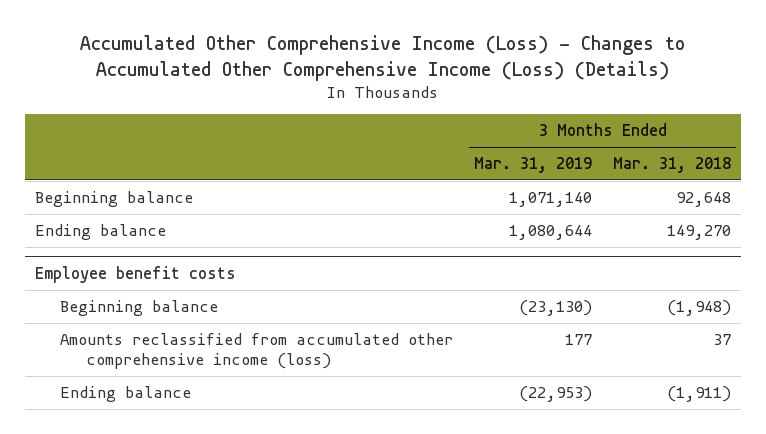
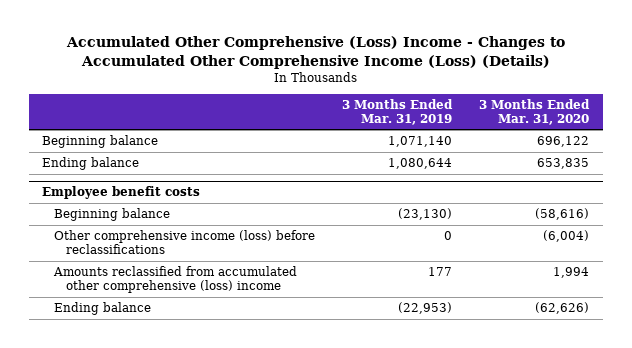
- Accumulated Other Comprehensive Income (Loss) - Changes to Accumulated Other Comprehensive Income (Loss) (Details)
+ Accumulated Other Comprehensive (Loss) Income - Changes to Accumulated Other Comprehensive Income (Loss) (Details)
- | 3 Months Ended Mar. 31, 2019 | 3 Months Ended Mar. 31, 2018
+ | 3 Months Ended Mar. 31, 2019 | 3 Months Ended Mar. 31, 2020
@ Employee benefit costs
- Amounts reclassified from accumulated other comprehensive income (loss) | 177 | 37
+ Other comprehensive income (loss) before reclassifications | 0 | (6,004)
+ Amounts reclassified from accumulated other comprehensive (loss) income | 177 | 1,994

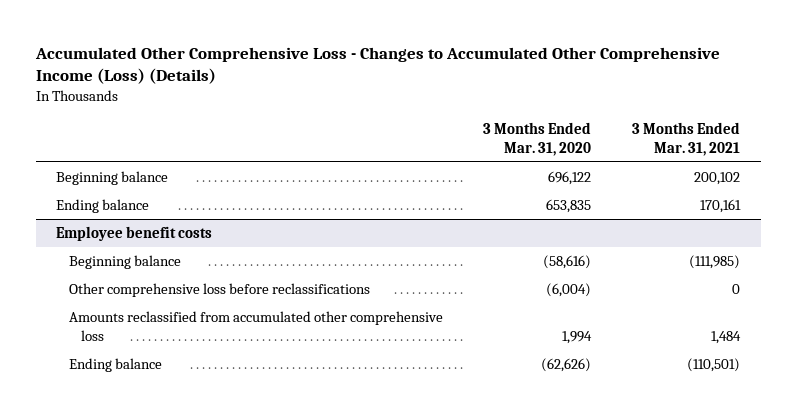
- Accumulated Other Comprehensive (Loss) Income - Changes to Accumulated Other Comprehensive Income (Loss) (Details)
+ Accumulated Other Comprehensive Loss - Changes to Accumulated Other Comprehensive Income (Loss) (Details)
- | 3 Months Ended Mar. 31, 2019 | 3 Months Ended Mar. 31, 2020
+ | 3 Months Ended Mar. 31, 2020 | 3 Months Ended Mar. 31, 2021
@ Employee benefit costs
- Other comprehensive income (loss) before reclassifications | 0 | (6,004)
- Amounts reclassified from accumulated other comprehensive (loss) income | 177 | 1,994
+ Other comprehensive loss before reclassifications | (6,004) | 0
+ Amounts reclassified from accumulated other comprehensive loss | 1,994 | 1,484

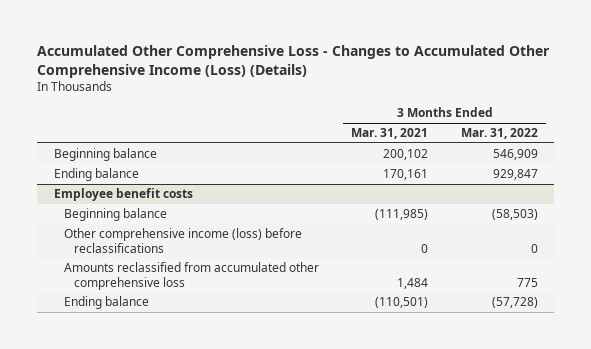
- | 3 Months Ended Mar. 31, 2020 | 3 Months Ended Mar. 31, 2021
+ | 3 Months Ended Mar. 31, 2021 | 3 Months Ended Mar. 31, 2022
@ Employee benefit costs
- Other comprehensive loss before reclassifications | (6,004) | 0
+ Other comprehensive income (loss) before reclassifications | 0 | 0

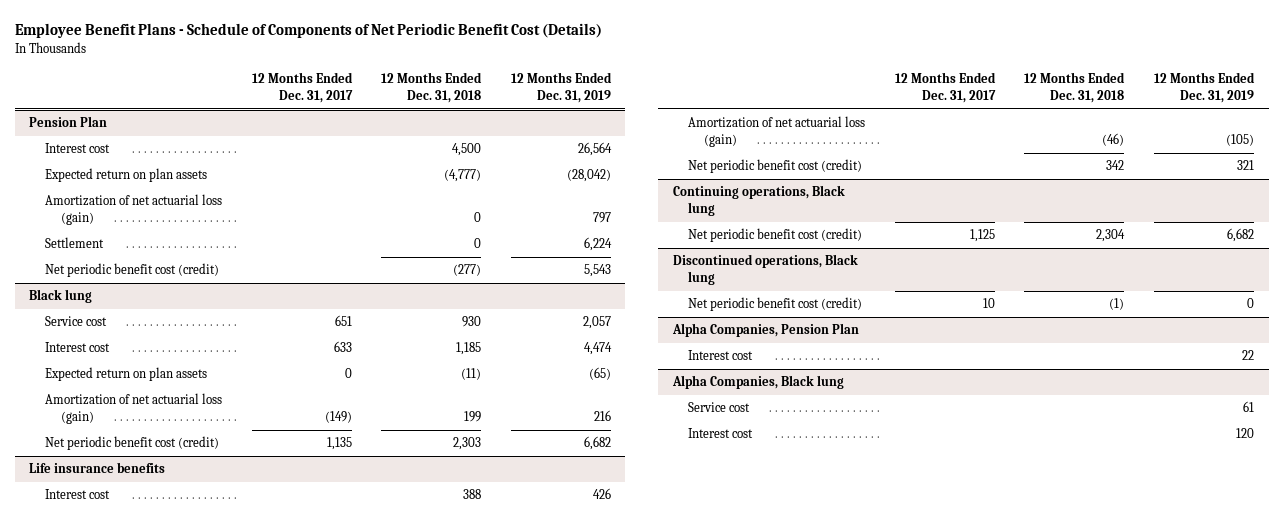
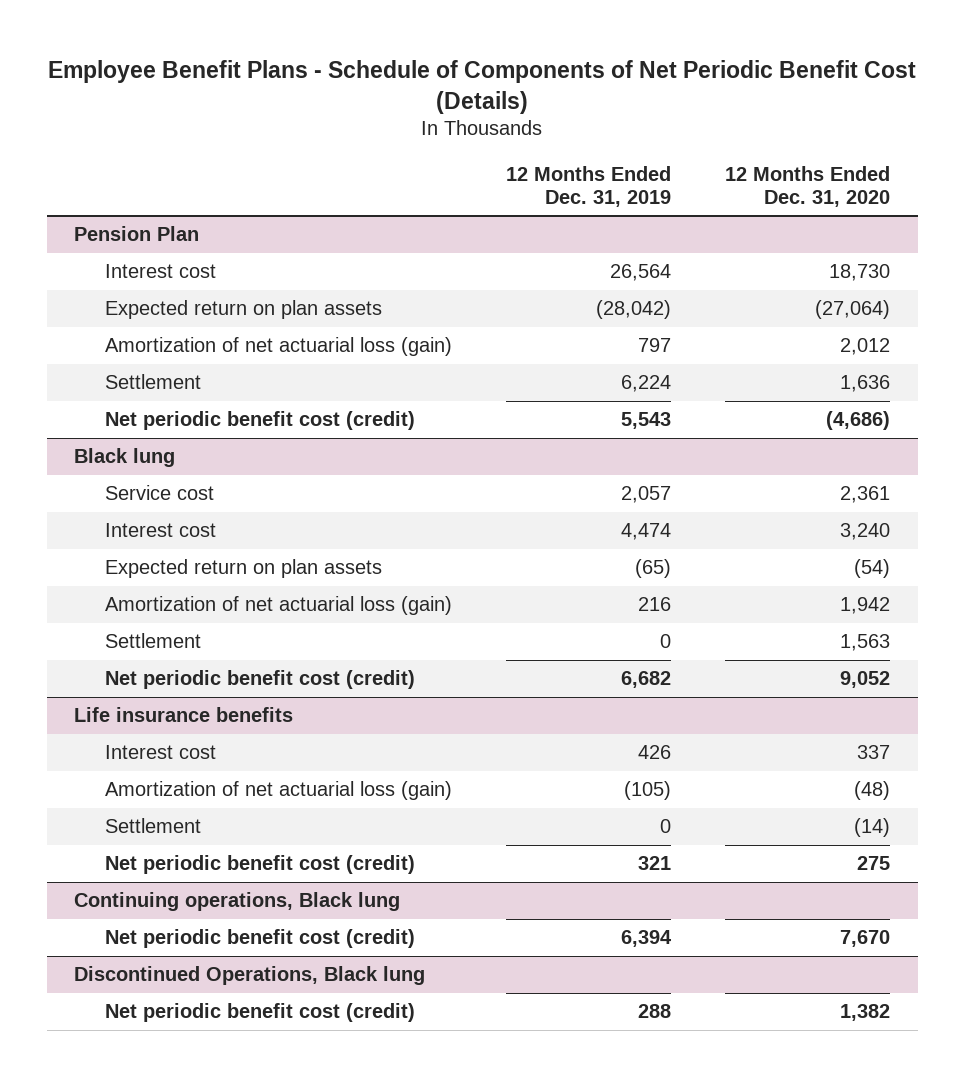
- | 12 Months Ended Dec. 31, 2017 | 12 Months Ended Dec. 31, 2018 | 12 Months Ended Dec. 31, 2019
+ | 12 Months Ended Dec. 31, 2019 | 12 Months Ended Dec. 31, 2020
@ Black lung
+ Settlement | 0 | 1,563
@ Life insurance benefits
+ Settlement | 0 | (14)
@ Continuing operations, Black lung
- Net periodic benefit cost (credit) | 1,125 | 2,304 | 6,682
- Discontinued operations, Black lung
- Net periodic benefit cost (credit) | 10 | (1) | 0
- Alpha Companies, Pension Plan
- Interest cost | | | 22
- Alpha Companies, Black lung
- Service cost | | | 61
- Interest cost | | | 120
@ Continuing operations, Black lung
+ Net periodic benefit cost (credit) | 6,394 | 7,670
+ Discontinued Operations, Black lung
+ Net periodic benefit cost (credit) | 288 | 1,382

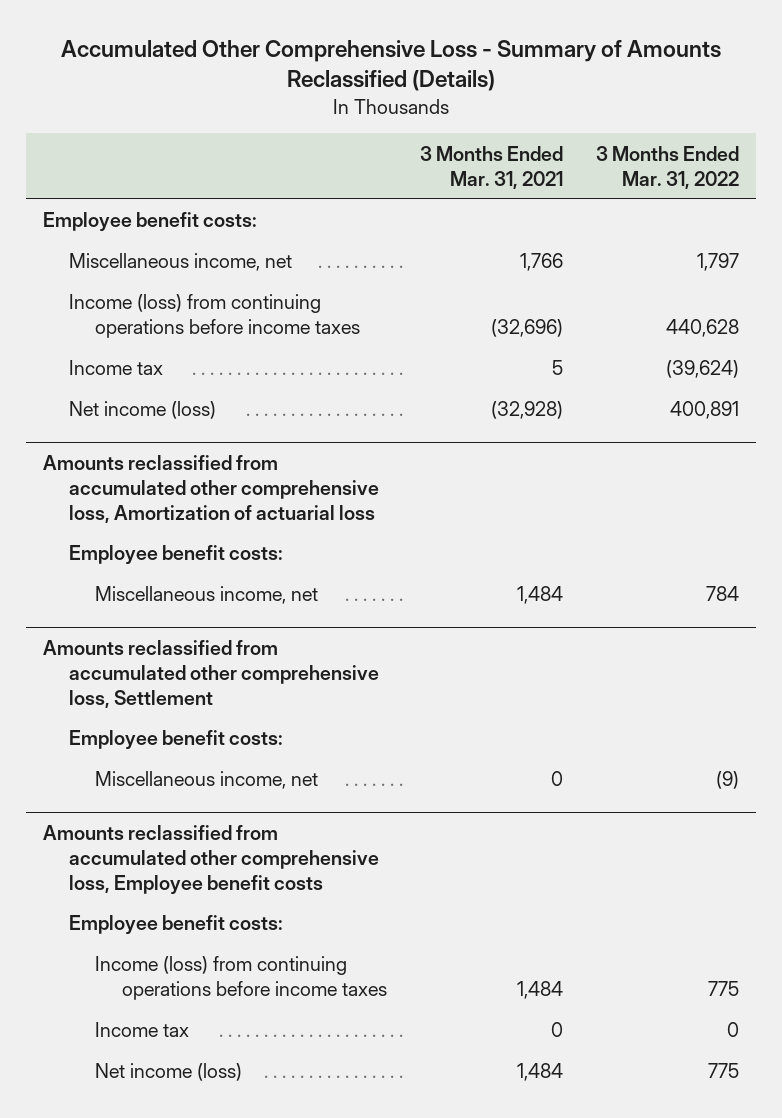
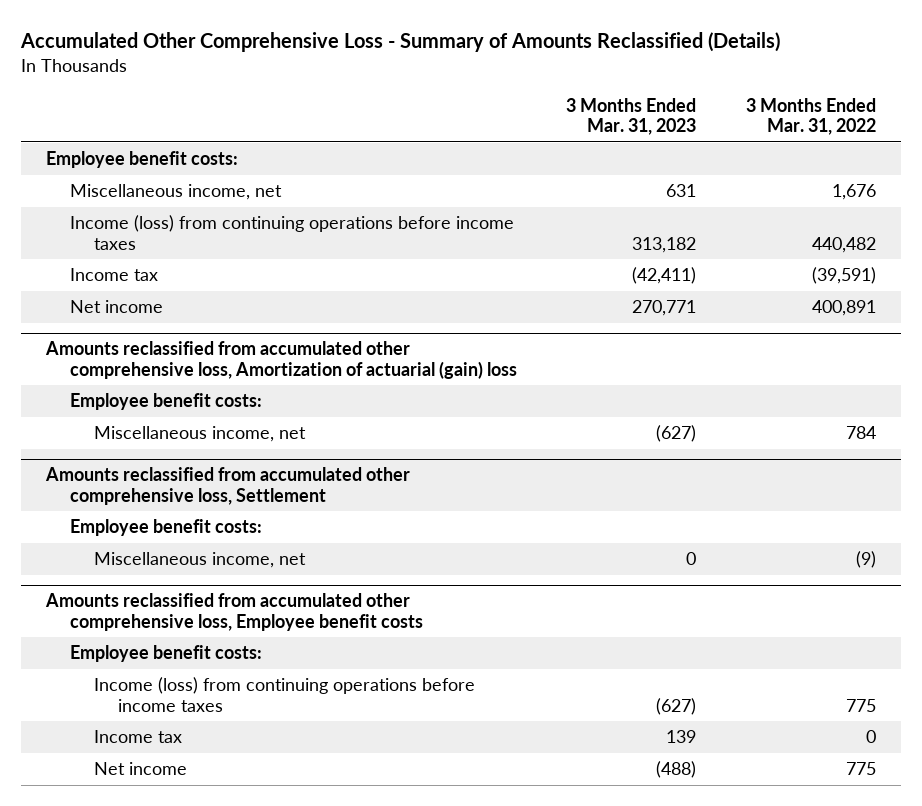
- | 3 Months Ended Mar. 31, 2021 | 3 Months Ended Mar. 31, 2022
+ | 3 Months Ended Mar. 31, 2023 | 3 Months Ended Mar. 31, 2022
- Miscellaneous income, net | 1,766 | 1,797
- Income (loss) from continuing operations before income taxes | (32,696) | 440,628
- Income tax | 5 | (39,624)
- Net income (loss) | (32,928) | 400,891
- Amounts reclassified from accumulated other comprehensive loss, Amortization of actuarial loss
+ Miscellaneous income, net | 631 | 1,676
+ Income (loss) from continuing operations before income taxes | 313,182 | 440,482
+ Income tax | (42,411) | (39,591)
+ Net income | 270,771 | 400,891
+ Amounts reclassified from accumulated other comprehensive loss, Amortization of actuarial (gain) loss
@ Amounts reclassified from accumulated other comprehensive loss, Employee benefit costs
- Net income (loss) | 1,484 | 775
+ Net income | (488) | 775

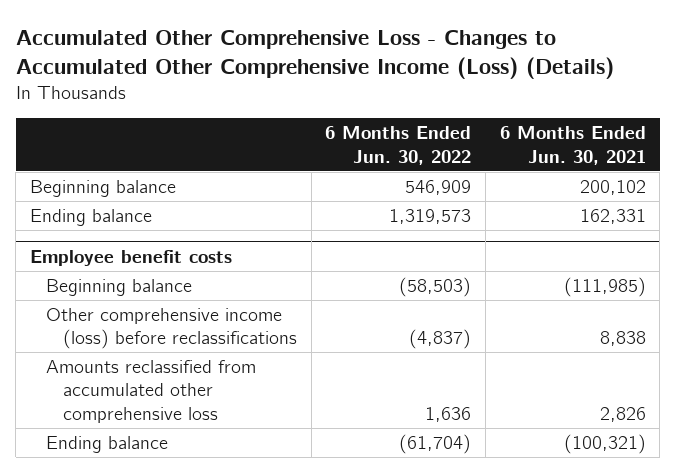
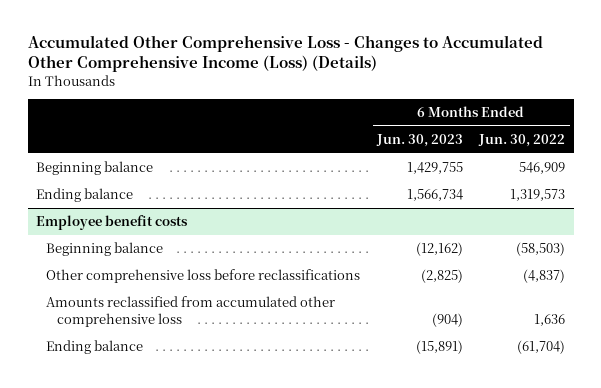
- | 6 Months Ended Jun. 30, 2022 | 6 Months Ended Jun. 30, 2021
+ | 6 Months Ended Jun. 30, 2023 | 6 Months Ended Jun. 30, 2022
@ Employee benefit costs
- Other comprehensive income (loss) before reclassifications | (4,837) | 8,838
+ Other comprehensive loss before reclassifications | (2,825) | (4,837)

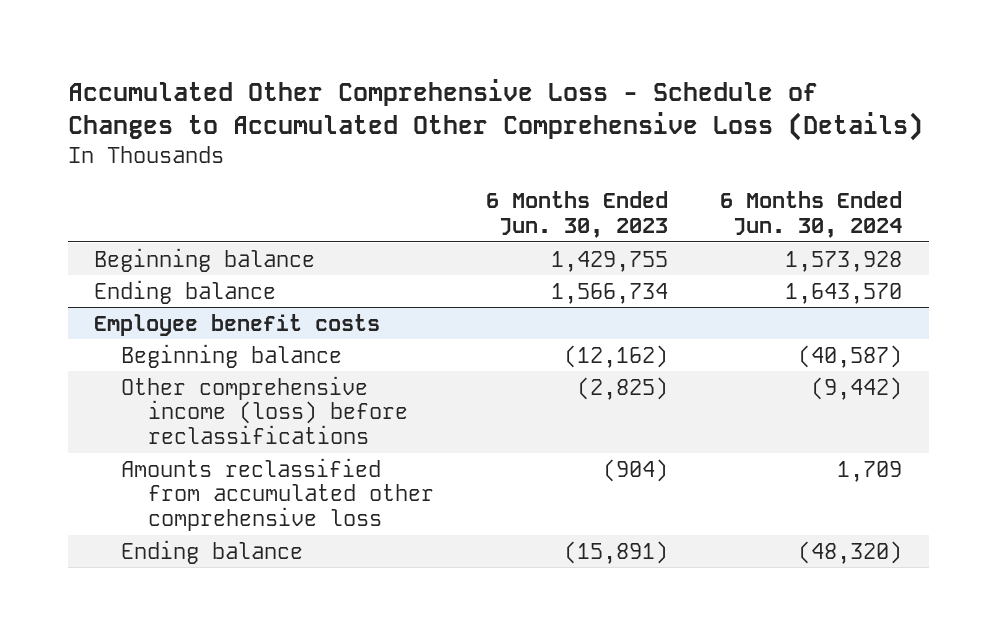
- Accumulated Other Comprehensive Loss - Changes to Accumulated Other Comprehensive Income (Loss) (Details)
+ Accumulated Other Comprehensive Loss - Schedule of Changes to Accumulated Other Comprehensive Loss (Details)
- | 6 Months Ended Jun. 30, 2023 | 6 Months Ended Jun. 30, 2022
+ | 6 Months Ended Jun. 30, 2023 | 6 Months Ended Jun. 30, 2024
@ Employee benefit costs
- Other comprehensive loss before reclassifications | (2,825) | (4,837)
+ Other comprehensive income (loss) before reclassifications | (2,825) | (9,442)

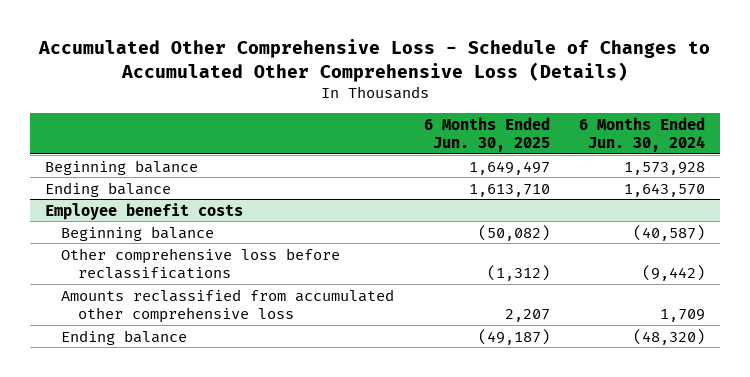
- | 6 Months Ended Jun. 30, 2023 | 6 Months Ended Jun. 30, 2024
+ | 6 Months Ended Jun. 30, 2025 | 6 Months Ended Jun. 30, 2024
@ Employee benefit costs
- Other comprehensive income (loss) before reclassifications | (2,825) | (9,442)
+ Other comprehensive loss before reclassifications | (1,312) | (9,442)

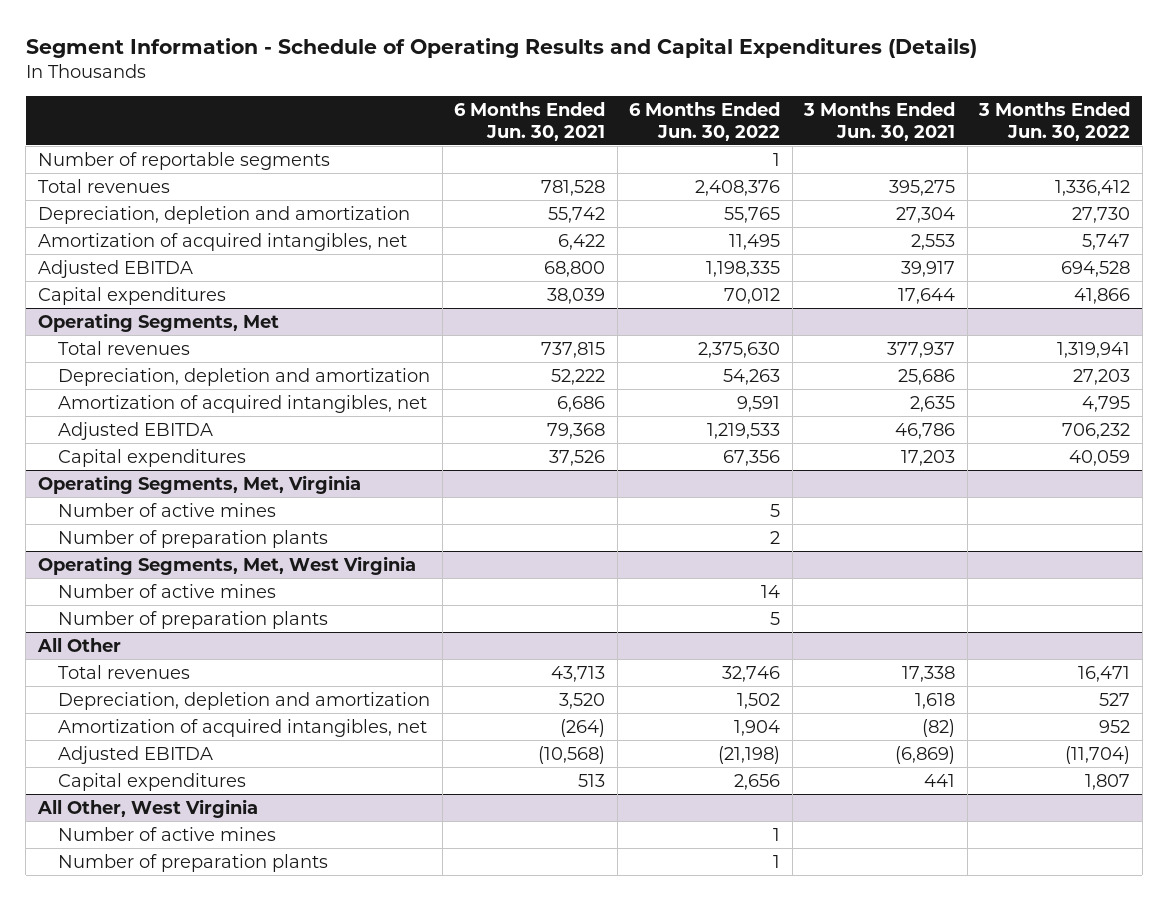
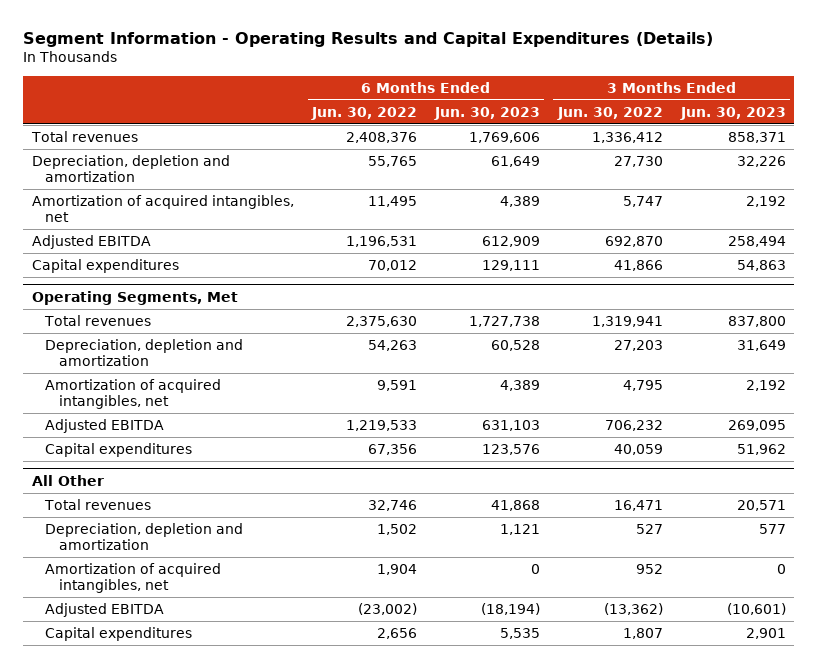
- Segment Information - Schedule of Operating Results and Capital Expenditures (Details)
+ Segment Information - Operating Results and Capital Expenditures (Details)
- | 6 Months Ended Jun. 30, 2021 | 6 Months Ended Jun. 30, 2022 | 3 Months Ended Jun. 30, 2021 | 3 Months Ended Jun. 30, 2022
+ | 6 Months Ended Jun. 30, 2022 | 6 Months Ended Jun. 30, 2023 | 3 Months Ended Jun. 30, 2022 | 3 Months Ended Jun. 30, 2023
- Number of reportable segments | | 1 | |
- Adjusted EBITDA | 68,800 | 1,198,335 | 39,917 | 694,528
+ Adjusted EBITDA | 1,196,531 | 612,909 | 692,870 | 258,494
- Operating Segments, Met, Virginia
- Number of active mines | | 5 | |
- Number of preparation plants | | 2 | |
- Operating Segments, Met, West Virginia
- Number of active mines | | 14 | |
- Number of preparation plants | | 5 | |
@ All Other
- Adjusted EBITDA | (10,568) | (21,198) | (6,869) | (11,704)
+ Adjusted EBITDA | (23,002) | (18,194) | (13,362) | (10,601)
- All Other, West Virginia
- Number of active mines | | 1 | |
- Number of preparation plants | | 1 | |

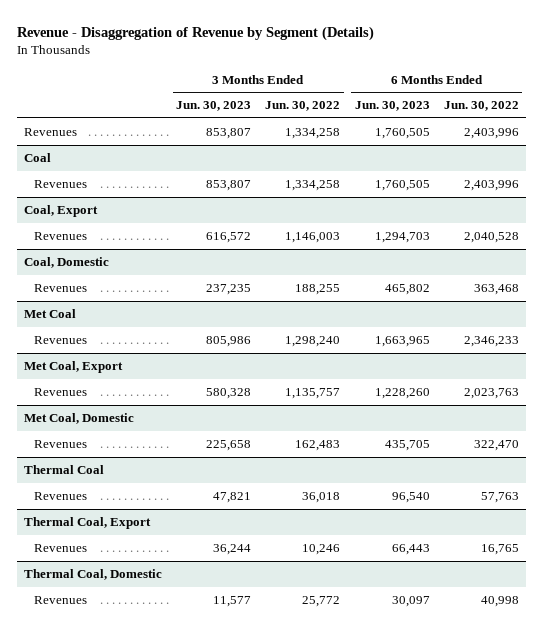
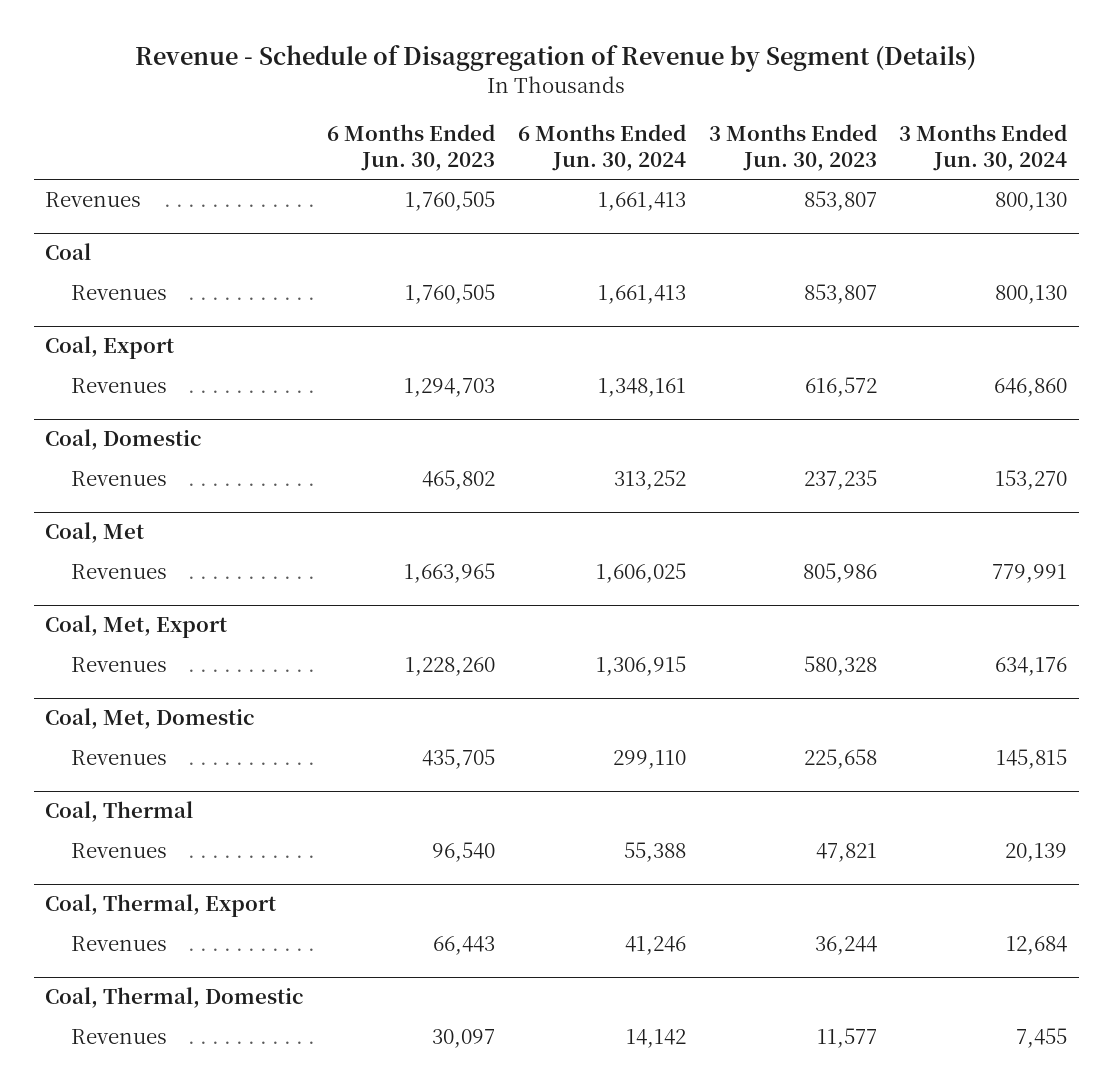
- Revenue - Disaggregation of Revenue by Segment (Details)
+ Revenue - Schedule of Disaggregation of Revenue by Segment (Details)
- | 3 Months Ended Jun. 30, 2023 | 3 Months Ended Jun. 30, 2022 | 6 Months Ended Jun. 30, 2023 | 6 Months Ended Jun. 30, 2022
+ | 6 Months Ended Jun. 30, 2023 | 6 Months Ended Jun. 30, 2024 | 3 Months Ended Jun. 30, 2023 | 3 Months Ended Jun. 30, 2024
- Met Coal
+ Coal, Met
- Met Coal, Export
+ Coal, Met, Export
- Met Coal, Domestic
+ Coal, Met, Domestic
- Thermal Coal
+ Coal, Thermal
- Thermal Coal, Export
+ Coal, Thermal, Export
- Thermal Coal, Domestic
+ Coal, Thermal, Domestic

